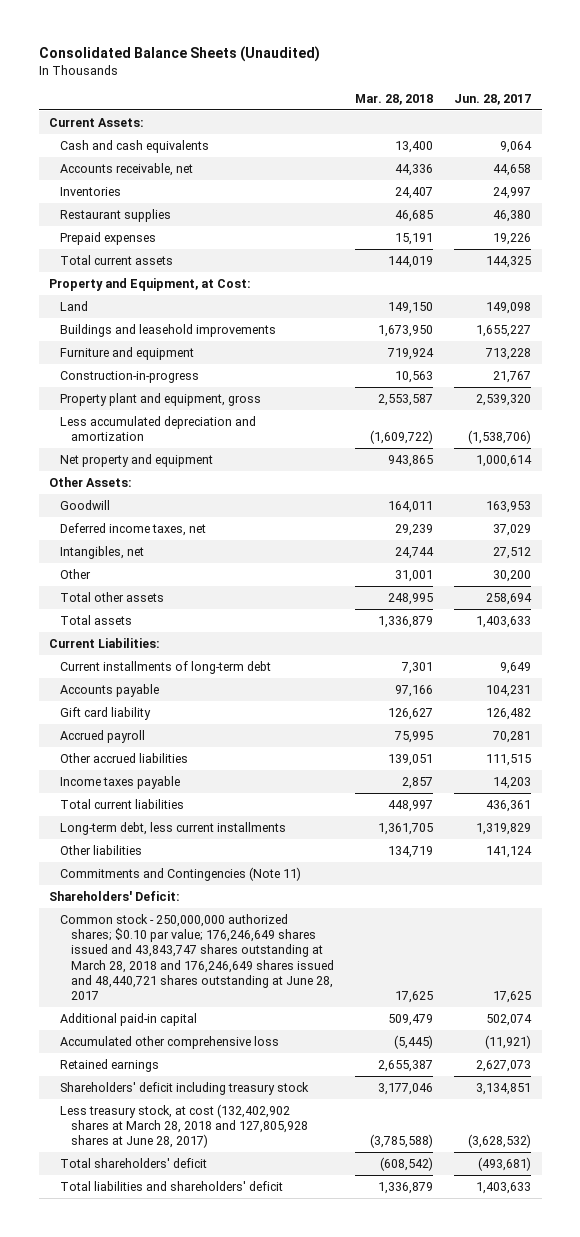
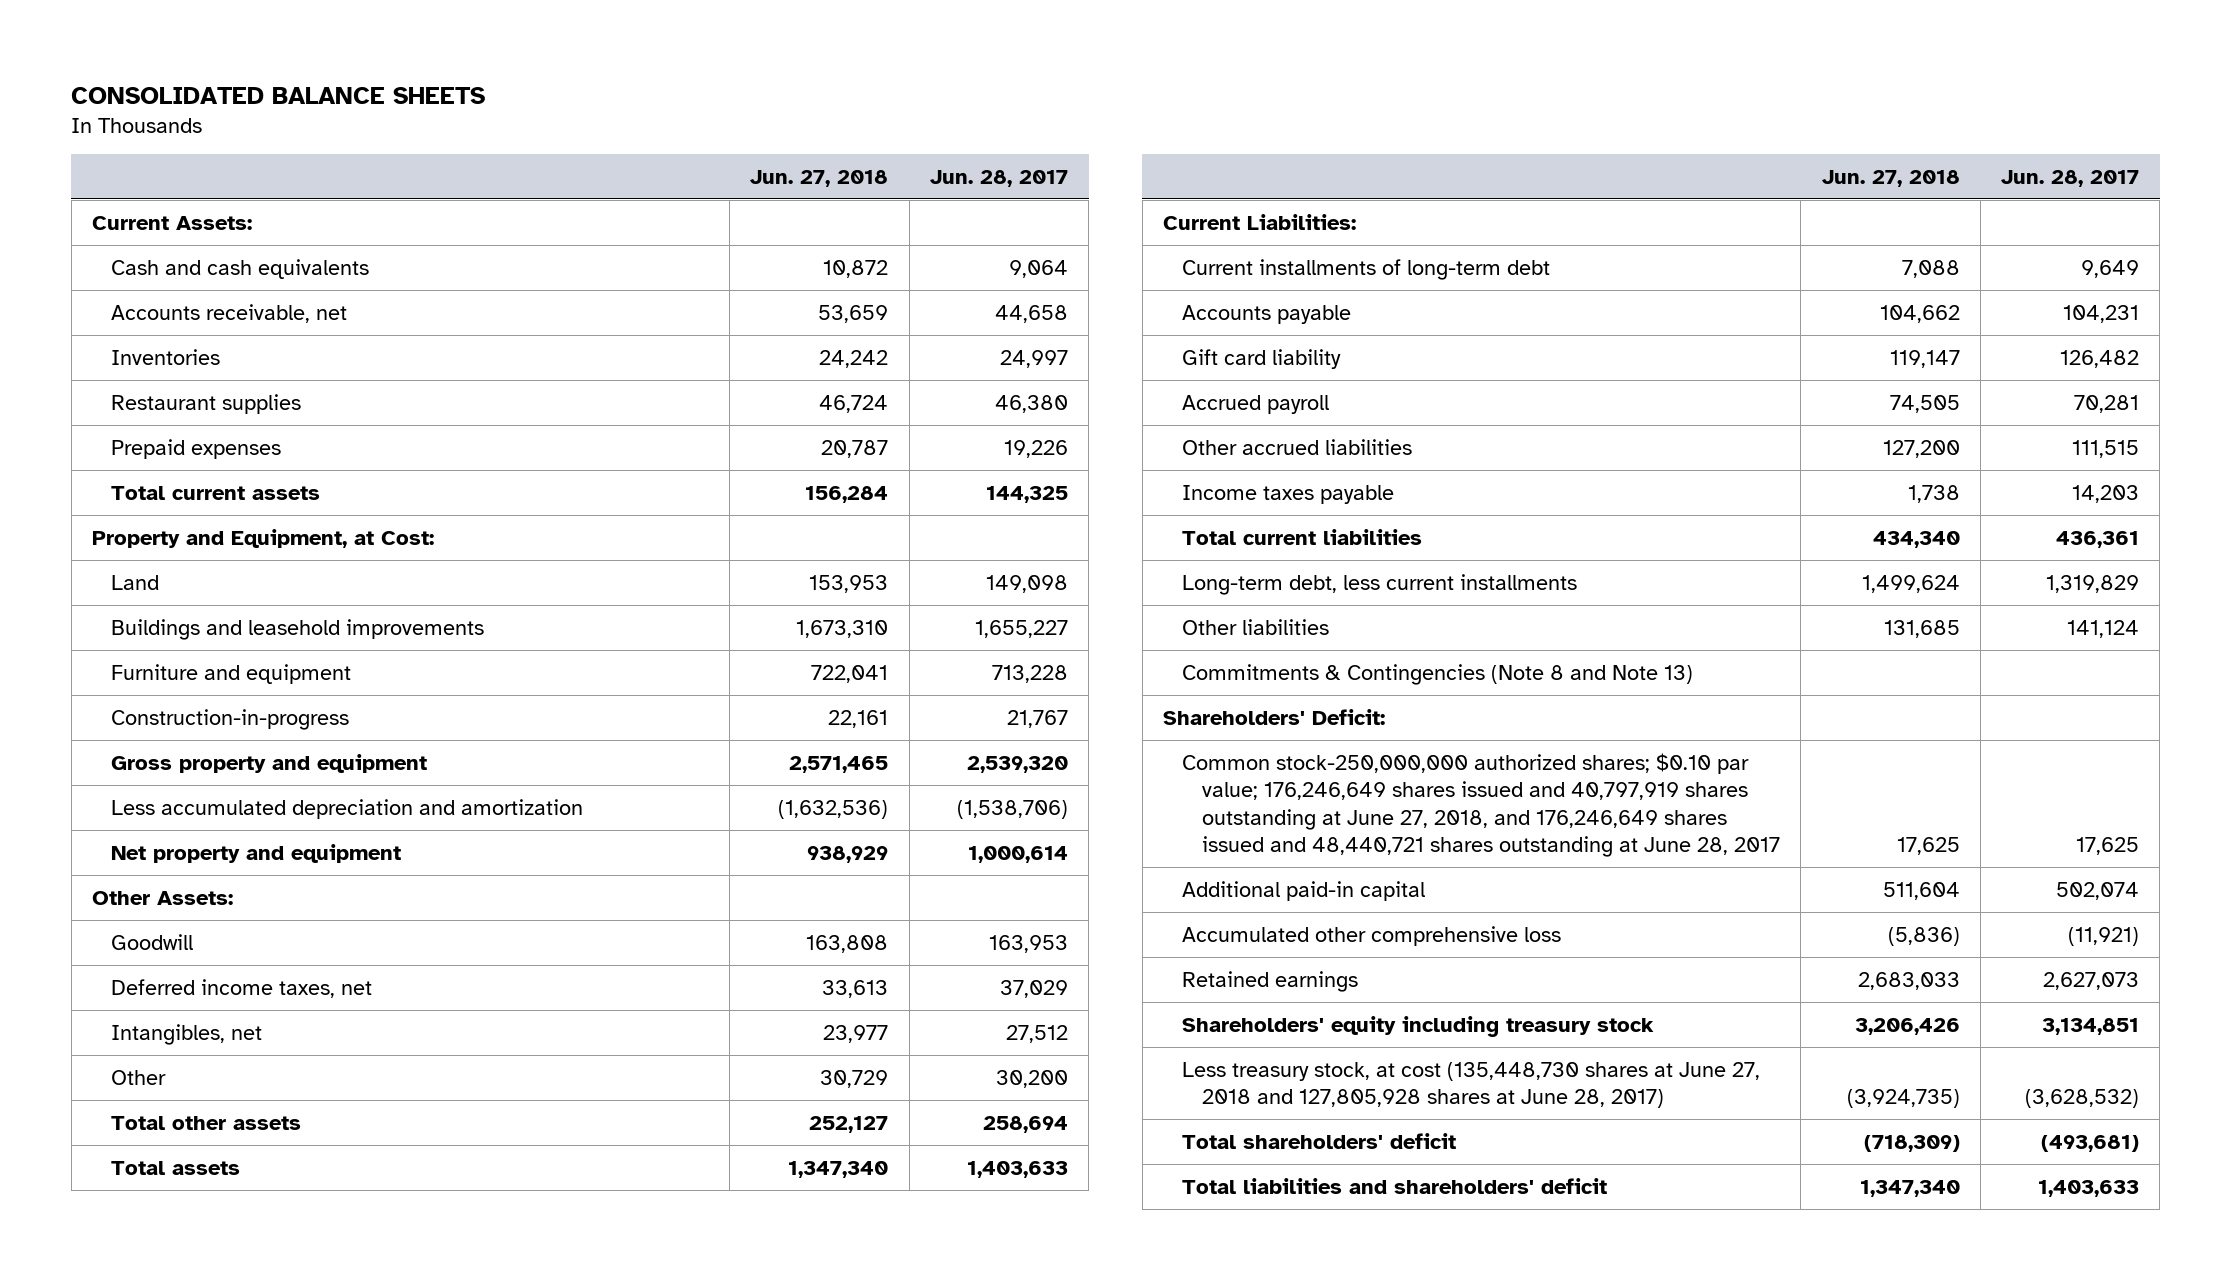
- Consolidated Balance Sheets (Unaudited)
+ CONSOLIDATED BALANCE SHEETS
- | Mar. 28, 2018 | Jun. 28, 2017
+ | Jun. 27, 2018 | Jun. 28, 2017
- Property plant and equipment, gross | 2,553,587 | 2,539,320
+ Gross property and equipment | 2,571,465 | 2,539,320
- Commitments and Contingencies (Note 11)
+ Commitments & Contingencies (Note 8 and Note 13)
- Common stock - 250,000,000 authorized shares; $0.10 par value; 176,246,649 shares issued and 43,843,747 shares outstanding at March 28, 2018 and 176,246,649 shares issued and 48,440,721 shares outstanding at June 28, 2017 | 17,625 | 17,625
+ Common stock-250,000,000 authorized shares; $0.10 par value; 176,246,649 shares issued and 40,797,919 shares outstanding at June 27, 2018, and 176,246,649 shares issued and 48,440,721 shares outstanding at June 28, 2017 | 17,625 | 17,625
- Shareholders' deficit including treasury stock | 3,177,046 | 3,134,851
- Less treasury stock, at cost (132,402,902 shares at March 28, 2018 and 127,805,928 shares at June 28, 2017) | (3,785,588) | (3,628,532)
+ Shareholders' equity including treasury stock | 3,206,426 | 3,134,851
+ Less treasury stock, at cost (135,448,730 shares at June 27, 2018 and 127,805,928 shares at June 28, 2017) | (3,924,735) | (3,628,532)

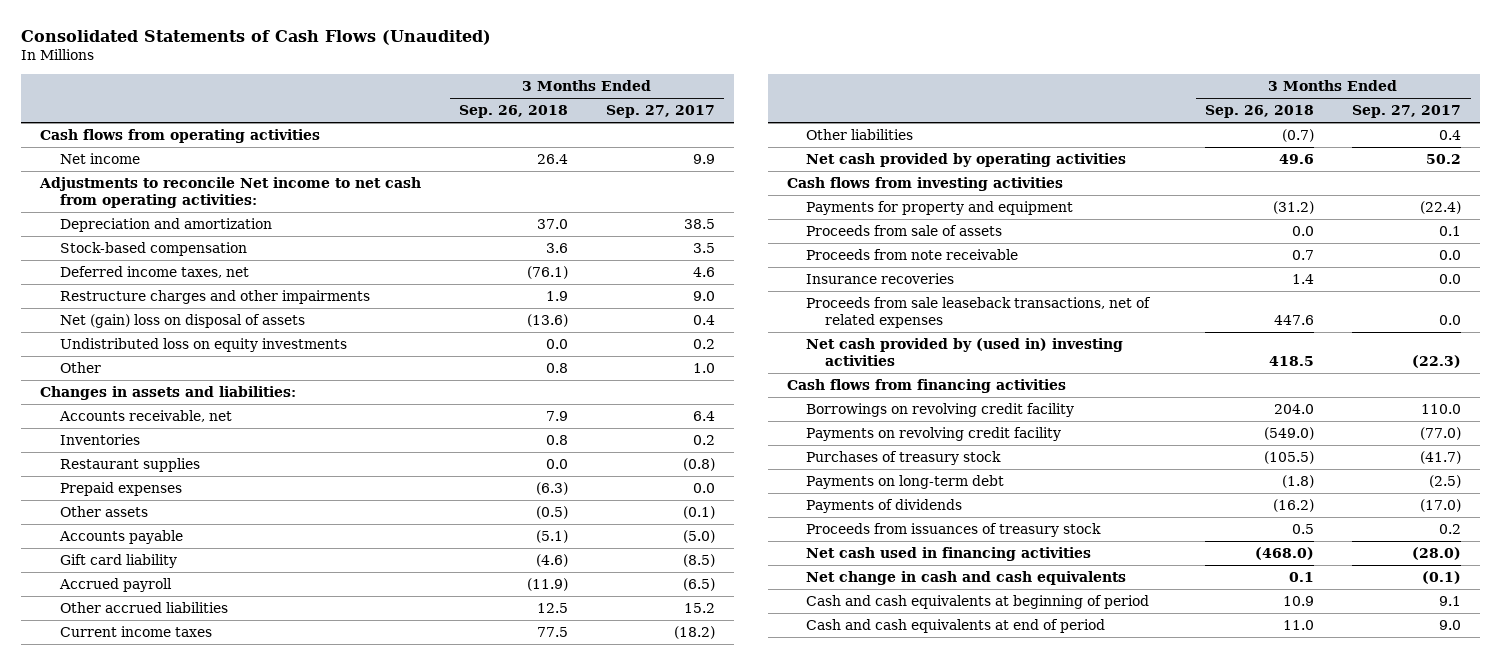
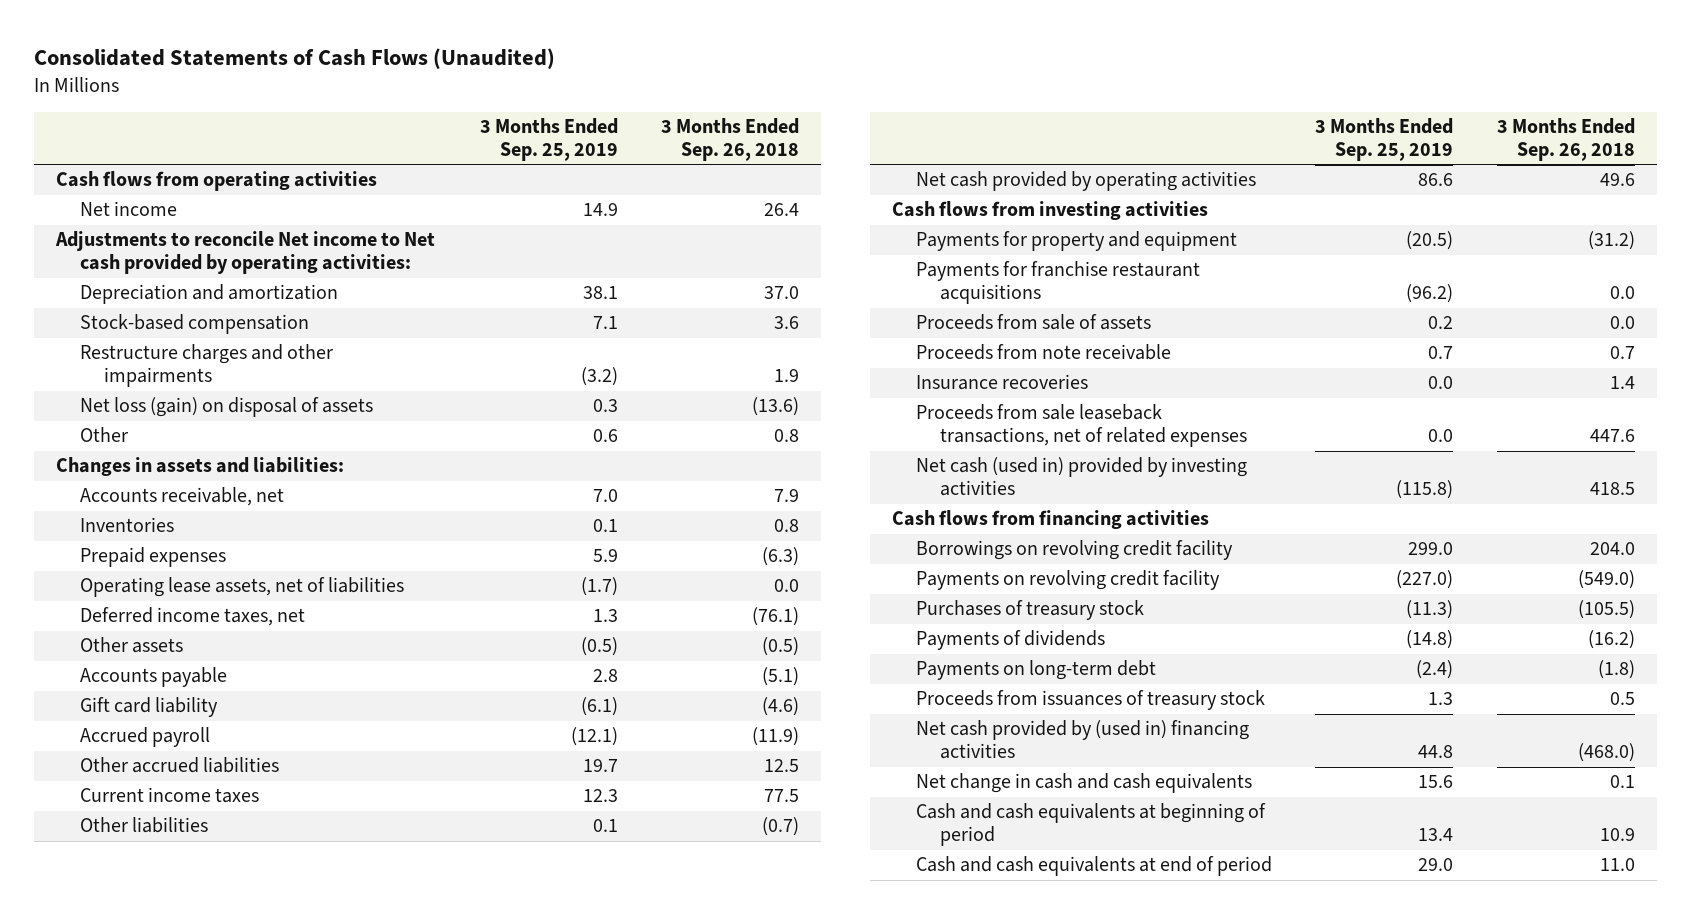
- | 3 Months Ended Sep. 26, 2018 | 3 Months Ended Sep. 27, 2017
+ | 3 Months Ended Sep. 25, 2019 | 3 Months Ended Sep. 26, 2018
- Adjustments to reconcile Net income to net cash from operating activities:
+ Adjustments to reconcile Net income to Net cash provided by operating activities:
- Net (gain) loss on disposal of assets | (13.6) | 0.4
- Undistributed loss on equity investments | 0.0 | 0.2
+ Net loss (gain) on disposal of assets | 0.3 | (13.6)
- Restaurant supplies | 0.0 | (0.8)
+ Operating lease assets, net of liabilities | (1.7) | 0.0
moved down: Deferred income taxes, net | 1.3 | (76.1)
+ Payments for franchise restaurant acquisitions | (96.2) | 0.0
- Net cash provided by (used in) investing activities | 418.5 | (22.3)
+ Net cash (used in) provided by investing activities | (115.8) | 418.5
moved down: Payments on long-term debt | (2.4) | (1.8)
- Net cash used in financing activities | (468.0) | (28.0)
+ Net cash provided by (used in) financing activities | 44.8 | (468.0)

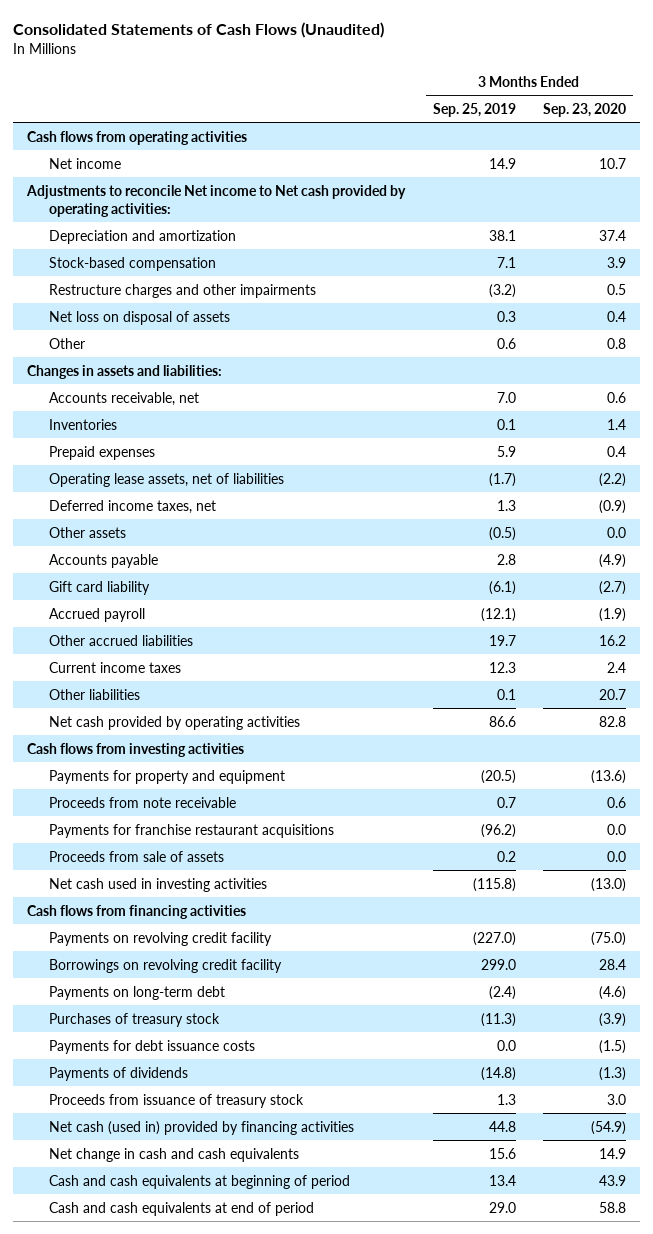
- | 3 Months Ended Sep. 25, 2019 | 3 Months Ended Sep. 26, 2018
+ | 3 Months Ended Sep. 25, 2019 | 3 Months Ended Sep. 23, 2020
- Net loss (gain) on disposal of assets | 0.3 | (13.6)
+ Net loss on disposal of assets | 0.3 | 0.4
moved up: Proceeds from note receivable | 0.7 | 0.6
- Insurance recoveries | 0.0 | 1.4
- Proceeds from sale leaseback transactions, net of related expenses | 0.0 | 447.6
- Net cash (used in) provided by investing activities | (115.8) | 418.5
+ Net cash used in investing activities | (115.8) | (13.0)
moved down: Borrowings on revolving credit facility | 299.0 | 28.4
moved up: Payments on long-term debt | (2.4) | (4.6)
+ Payments for debt issuance costs | 0.0 | (1.5)
- Proceeds from issuances of treasury stock | 1.3 | 0.5
- Net cash provided by (used in) financing activities | 44.8 | (468.0)
+ Proceeds from issuance of treasury stock | 1.3 | 3.0
+ Net cash (used in) provided by financing activities | 44.8 | (54.9)

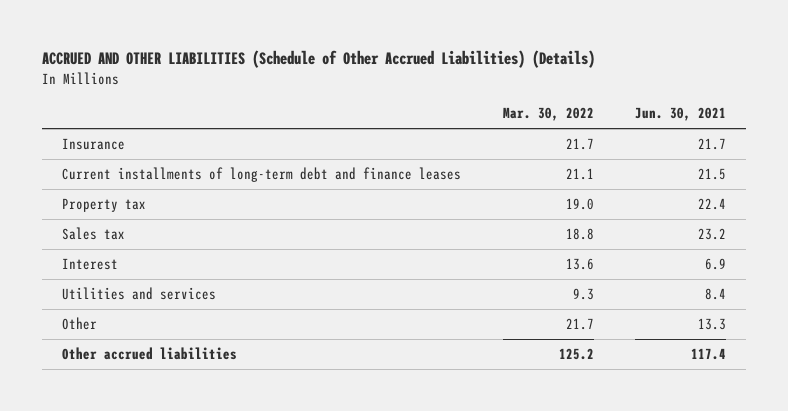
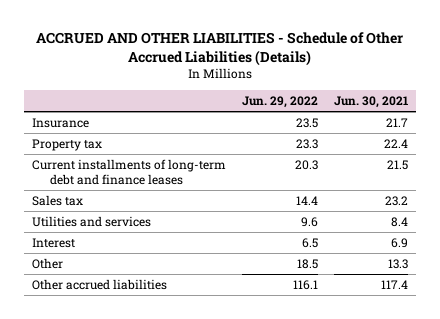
- ACCRUED AND OTHER LIABILITIES (Schedule of Other Accrued Liabilities) (Details)
+ ACCRUED AND OTHER LIABILITIES - Schedule of Other Accrued Liabilities (Details)
- | Mar. 30, 2022 | Jun. 30, 2021
+ | Jun. 29, 2022 | Jun. 30, 2021
moved down: Current installments of long-term debt and finance leases | 20.3 | 21.5
moved down: Interest | 6.5 | 6.9

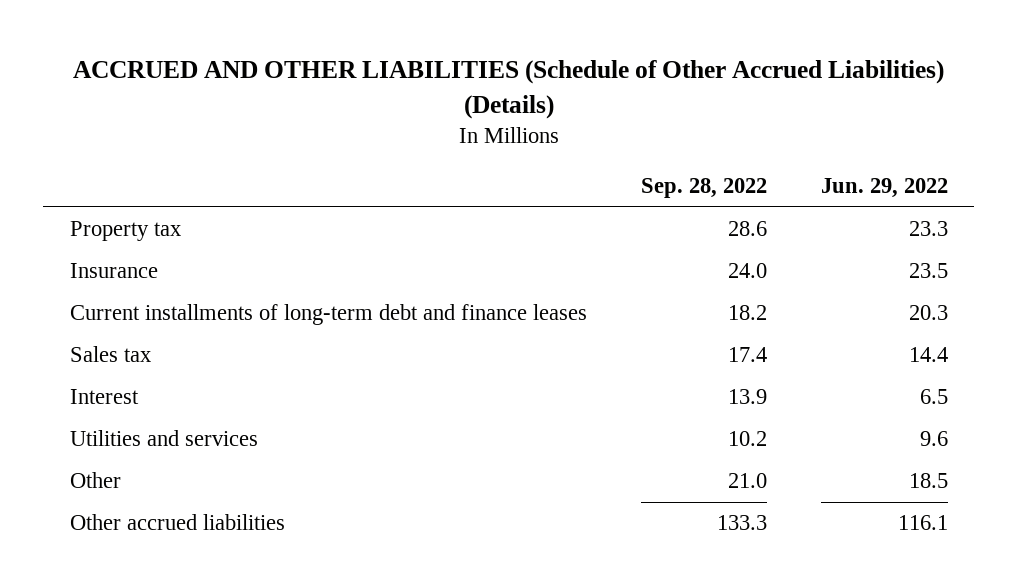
- ACCRUED AND OTHER LIABILITIES - Schedule of Other Accrued Liabilities (Details)
+ ACCRUED AND OTHER LIABILITIES (Schedule of Other Accrued Liabilities) (Details)
- | Jun. 29, 2022 | Jun. 30, 2021
+ | Sep. 28, 2022 | Jun. 29, 2022
moved down: Insurance | 24.0 | 23.5
moved down: Utilities and services | 10.2 | 9.6

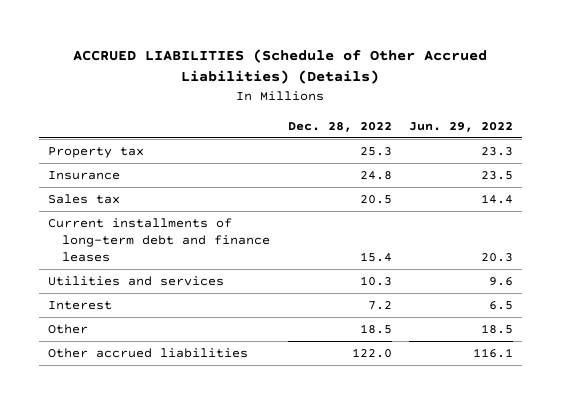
- ACCRUED AND OTHER LIABILITIES (Schedule of Other Accrued Liabilities) (Details)
+ ACCRUED LIABILITIES (Schedule of Other Accrued Liabilities) (Details)
- | Sep. 28, 2022 | Jun. 29, 2022
+ | Dec. 28, 2022 | Jun. 29, 2022
moved down: Current installments of long-term debt and finance leases | 15.4 | 20.3
moved down: Interest | 7.2 | 6.5

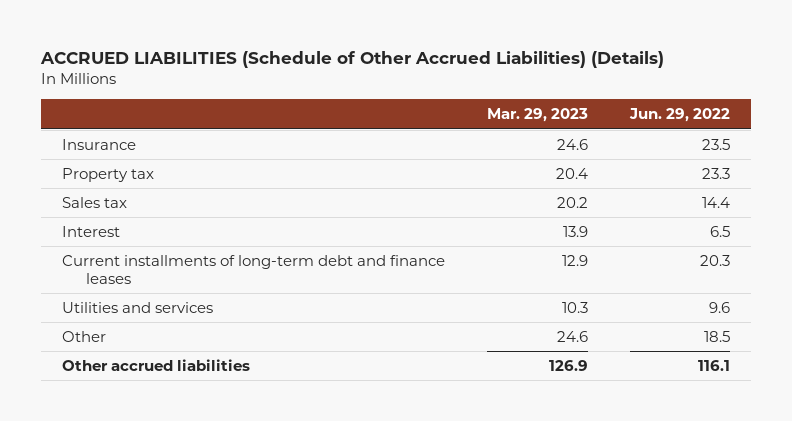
- | Dec. 28, 2022 | Jun. 29, 2022
+ | Mar. 29, 2023 | Jun. 29, 2022
moved down: Property tax | 20.4 | 23.3
moved up: Interest | 13.9 | 6.5

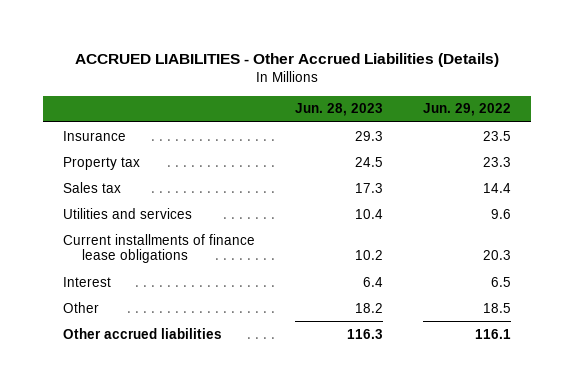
- ACCRUED LIABILITIES (Schedule of Other Accrued Liabilities) (Details)
+ ACCRUED LIABILITIES - Other Accrued Liabilities (Details)
- | Mar. 29, 2023 | Jun. 29, 2022
+ | Jun. 28, 2023 | Jun. 29, 2022
- Current installments of long-term debt and finance leases | 12.9 | 20.3
+ Current installments of finance lease obligations | 10.2 | 20.3
moved down: Interest | 6.4 | 6.5

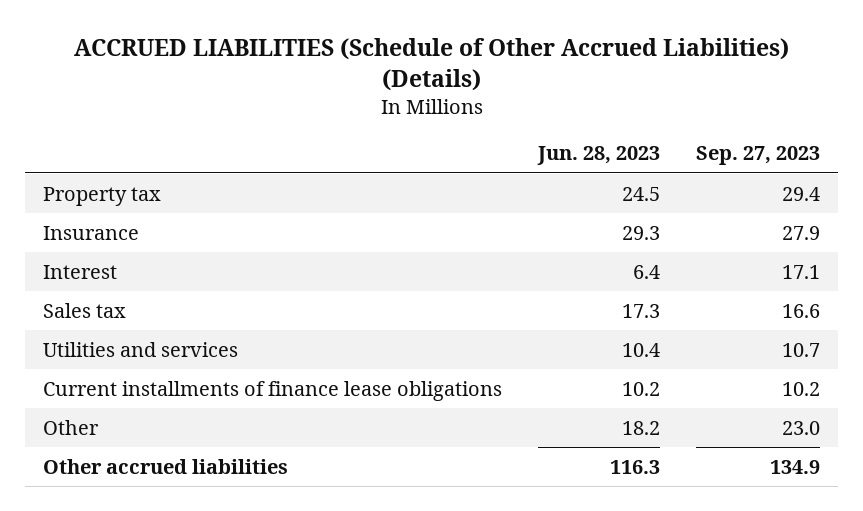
- ACCRUED LIABILITIES - Other Accrued Liabilities (Details)
+ ACCRUED LIABILITIES (Schedule of Other Accrued Liabilities) (Details)
- | Jun. 28, 2023 | Jun. 29, 2022
+ | Jun. 28, 2023 | Sep. 27, 2023
moved down: Insurance | 29.3 | 27.9
moved up: Interest | 6.4 | 17.1

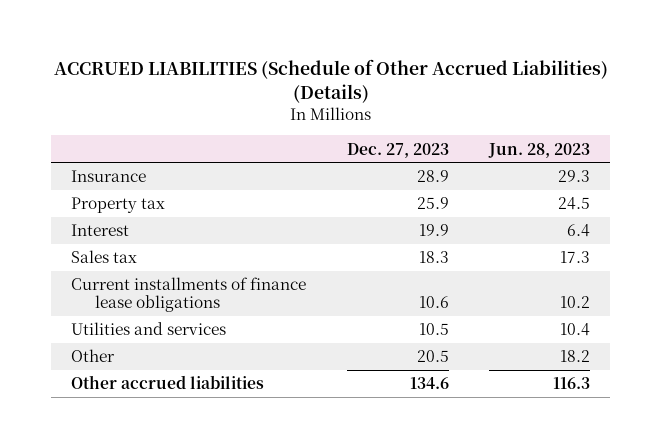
- | Jun. 28, 2023 | Sep. 27, 2023
+ | Dec. 27, 2023 | Jun. 28, 2023
moved down: Property tax | 25.9 | 24.5
moved down: Utilities and services | 10.5 | 10.4

